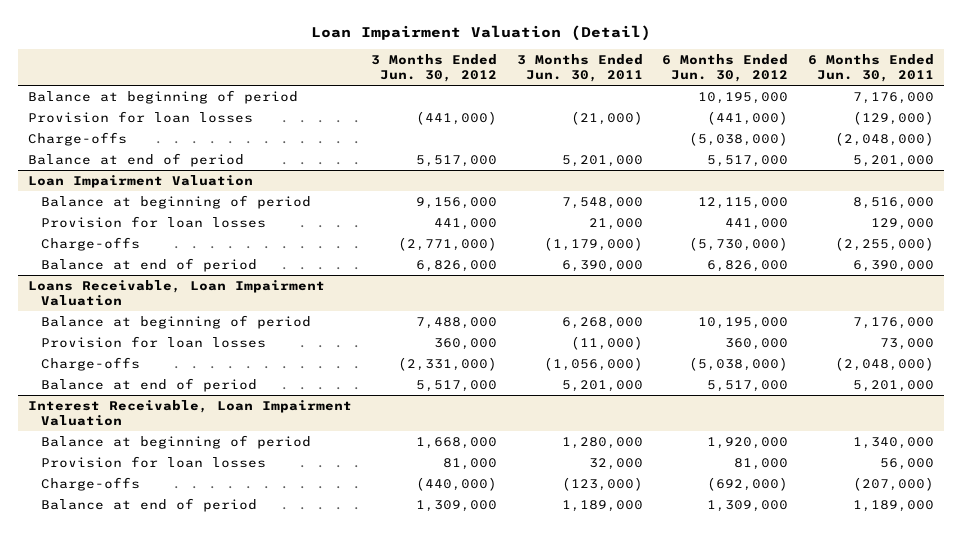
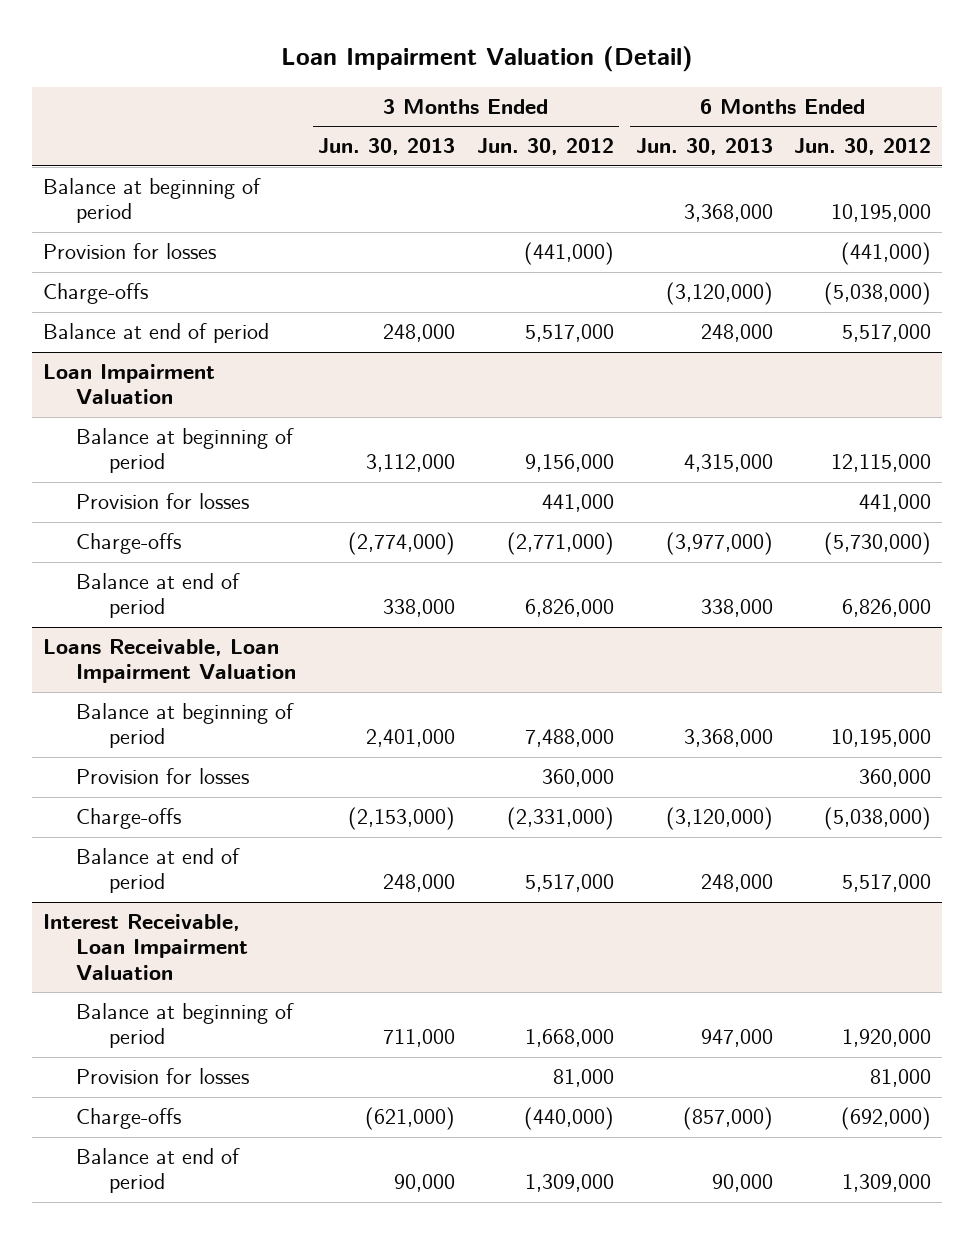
- | 3 Months Ended Jun. 30, 2012 | 3 Months Ended Jun. 30, 2011 | 6 Months Ended Jun. 30, 2012 | 6 Months Ended Jun. 30, 2011
+ | 3 Months Ended Jun. 30, 2013 | 3 Months Ended Jun. 30, 2012 | 6 Months Ended Jun. 30, 2013 | 6 Months Ended Jun. 30, 2012
- Provision for loan losses | (441,000) | (21,000) | (441,000) | (129,000)
+ Provision for losses | | (441,000) | | (441,000)
@ Loan Impairment Valuation
- Provision for loan losses | 441,000 | 21,000 | 441,000 | 129,000
+ Provision for losses | | 441,000 | | 441,000
@ Loans Receivable, Loan Impairment Valuation
- Provision for loan losses | 360,000 | (11,000) | 360,000 | 73,000
+ Provision for losses | | 360,000 | | 360,000
@ Interest Receivable, Loan Impairment Valuation
- Provision for loan losses | 81,000 | 32,000 | 81,000 | 56,000
+ Provision for losses | | 81,000 | | 81,000

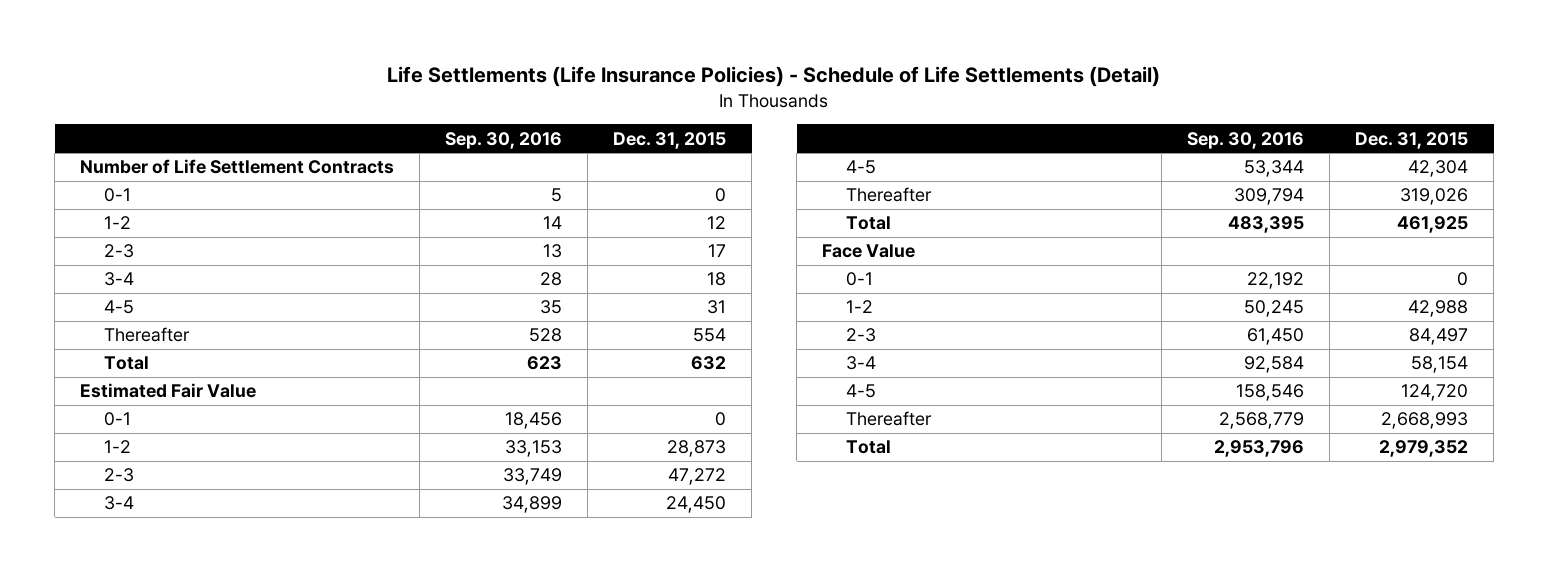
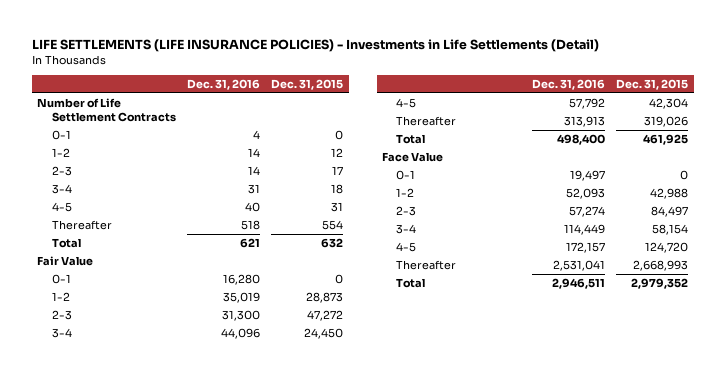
- Life Settlements (Life Insurance Policies) - Schedule of Life Settlements (Detail)
+ LIFE SETTLEMENTS (LIFE INSURANCE POLICIES) - Investments in Life Settlements (Detail)
- | Sep. 30, 2016 | Dec. 31, 2015
+ | Dec. 31, 2016 | Dec. 31, 2015
- Estimated Fair Value
+ Fair Value

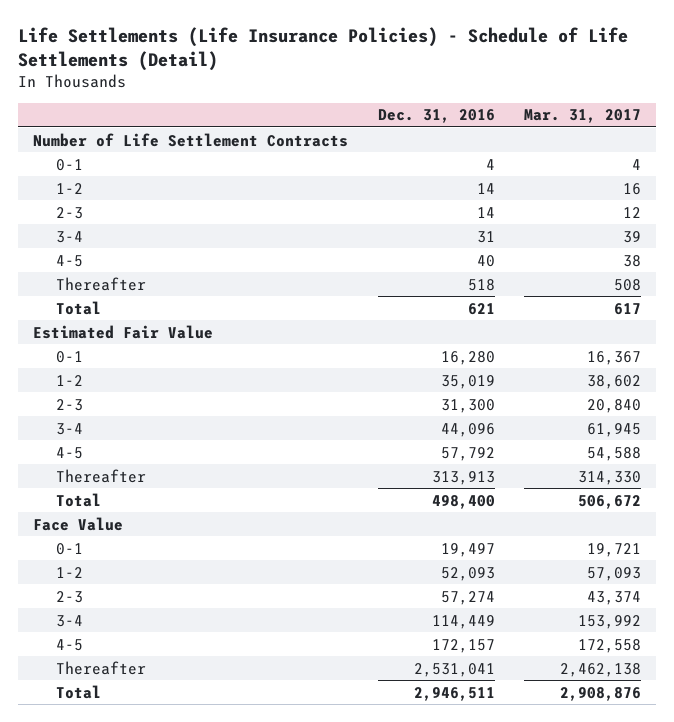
- LIFE SETTLEMENTS (LIFE INSURANCE POLICIES) - Investments in Life Settlements (Detail)
+ Life Settlements (Life Insurance Policies) - Schedule of Life Settlements (Detail)
- | Dec. 31, 2016 | Dec. 31, 2015
+ | Dec. 31, 2016 | Mar. 31, 2017
- Fair Value
+ Estimated Fair Value

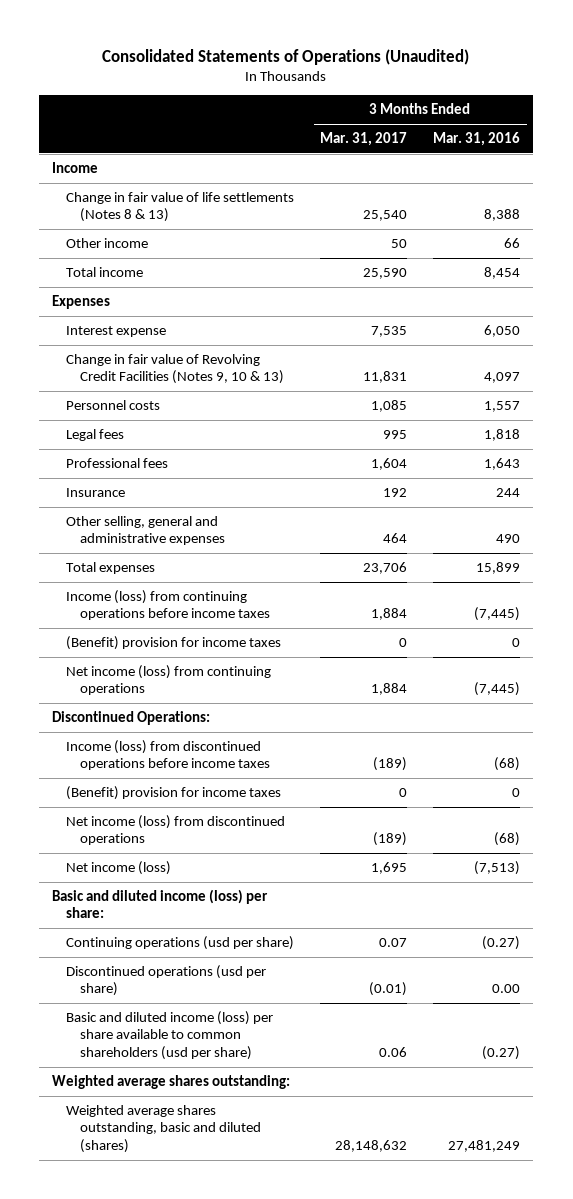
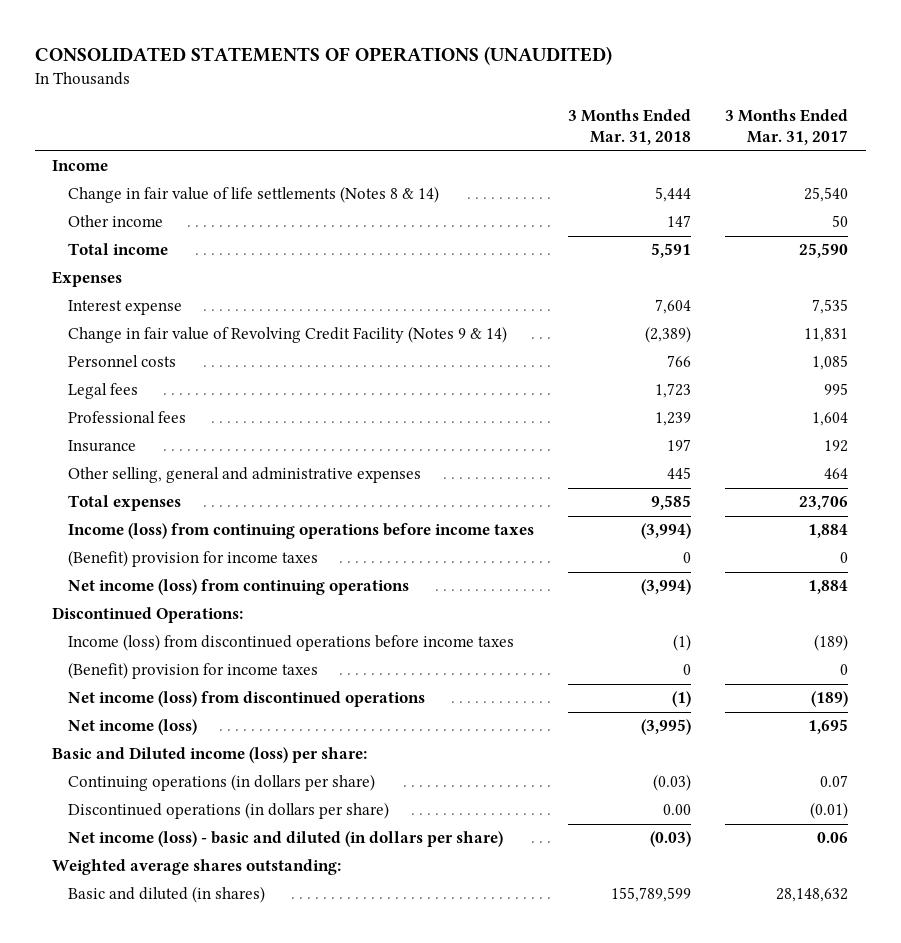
- Consolidated Statements of Operations (Unaudited)
+ CONSOLIDATED STATEMENTS OF OPERATIONS (UNAUDITED)
- | 3 Months Ended Mar. 31, 2017 | 3 Months Ended Mar. 31, 2016
+ | 3 Months Ended Mar. 31, 2018 | 3 Months Ended Mar. 31, 2017
- Change in fair value of life settlements (Notes 8 & 13) | 25,540 | 8,388
+ Change in fair value of life settlements (Notes 8 & 14) | 5,444 | 25,540
- Change in fair value of Revolving Credit Facilities (Notes 9, 10 & 13) | 11,831 | 4,097
+ Change in fair value of Revolving Credit Facility (Notes 9 & 14) | (2,389) | 11,831
- Basic and diluted income (loss) per share:
- Continuing operations (usd per share) | 0.07 | (0.27)
- Discontinued operations (usd per share) | (0.01) | 0.00
- Basic and diluted income (loss) per share available to common shareholders (usd per share) | 0.06 | (0.27)
+ Basic and Diluted income (loss) per share:
+ Continuing operations (in dollars per share) | (0.03) | 0.07
+ Discontinued operations (in dollars per share) | 0.00 | (0.01)
+ Net income (loss) - basic and diluted (in dollars per share) | (0.03) | 0.06
- Weighted average shares outstanding, basic and diluted (shares) | 28,148,632 | 27,481,249
+ Basic and diluted (in shares) | 155,789,599 | 28,148,632

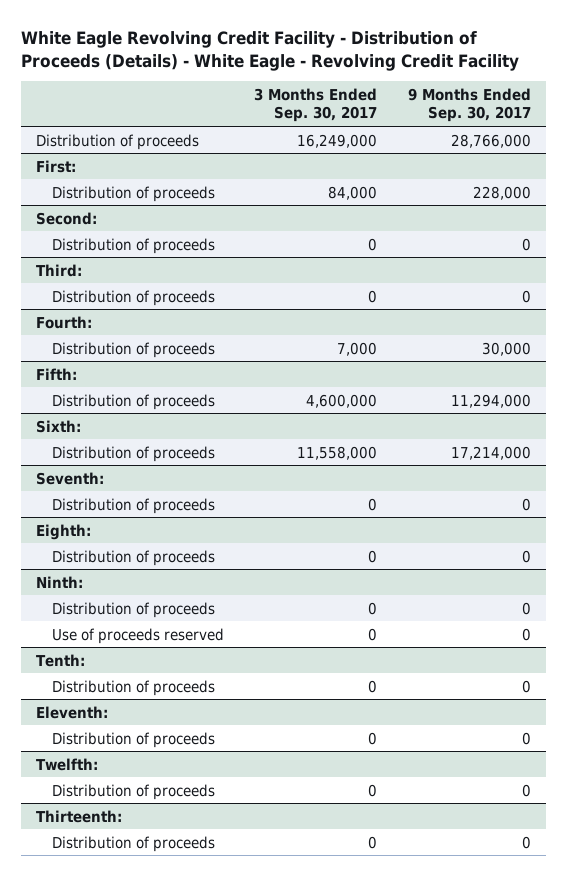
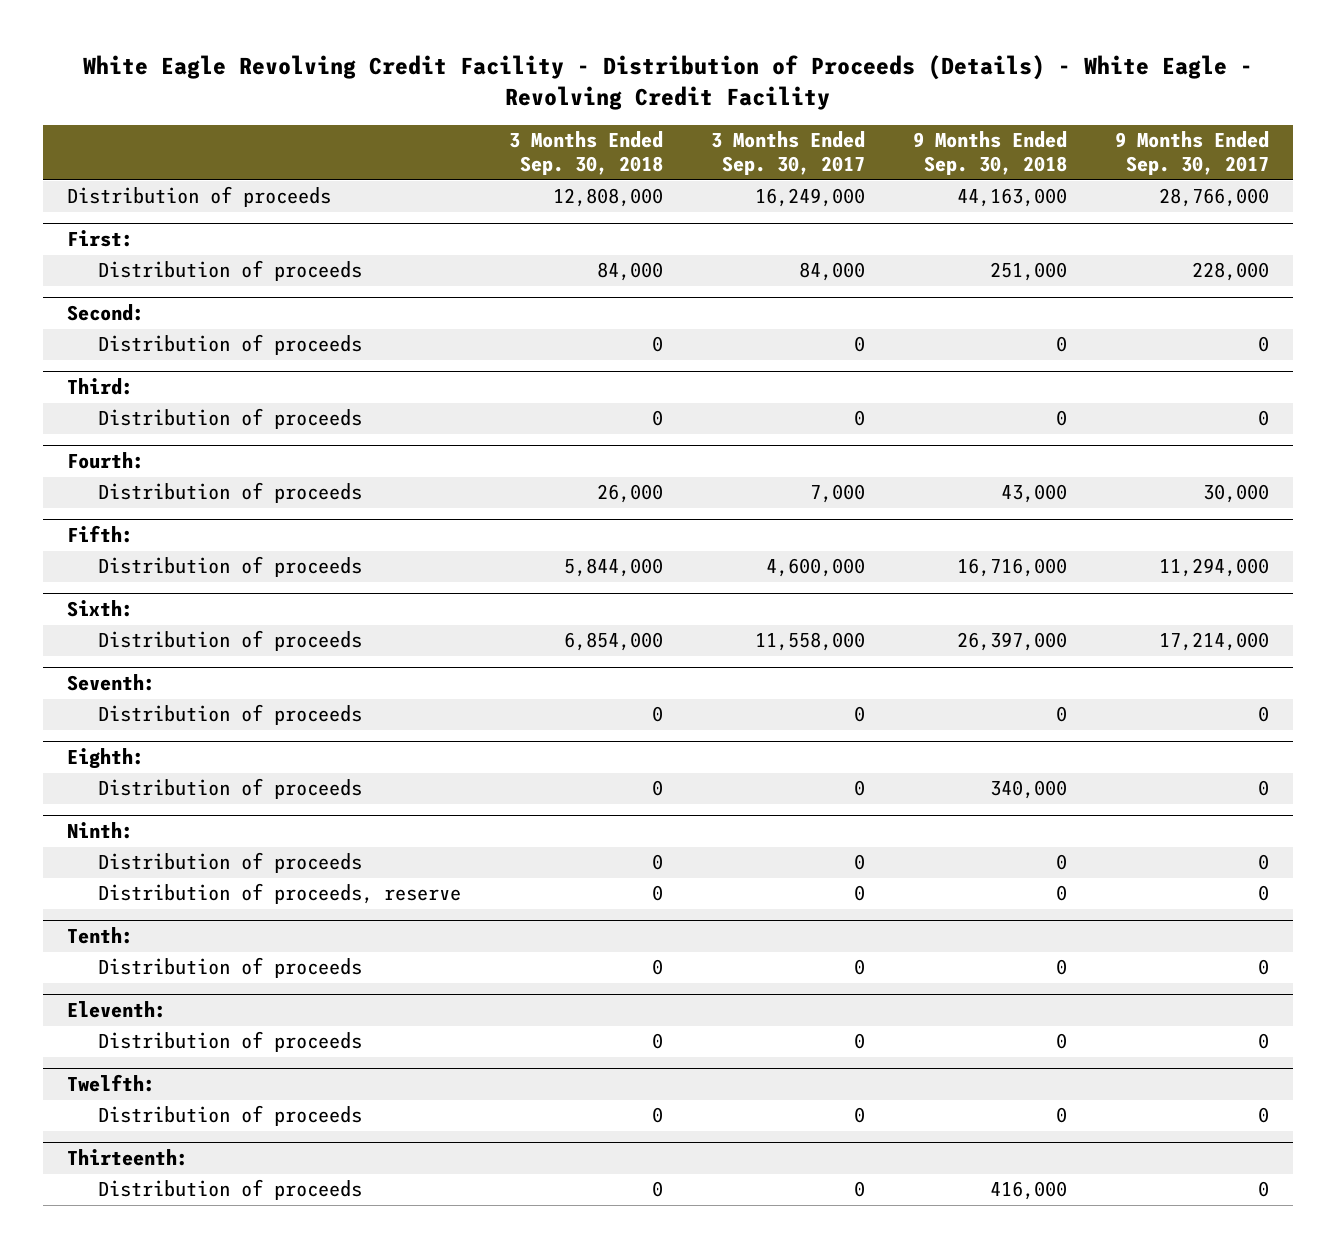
- | 3 Months Ended Sep. 30, 2017 | 9 Months Ended Sep. 30, 2017
+ | 3 Months Ended Sep. 30, 2018 | 3 Months Ended Sep. 30, 2017 | 9 Months Ended Sep. 30, 2018 | 9 Months Ended Sep. 30, 2017
@ Ninth:
- Use of proceeds reserved | 0 | 0
+ Distribution of proceeds, reserve | 0 | 0 | 0 | 0

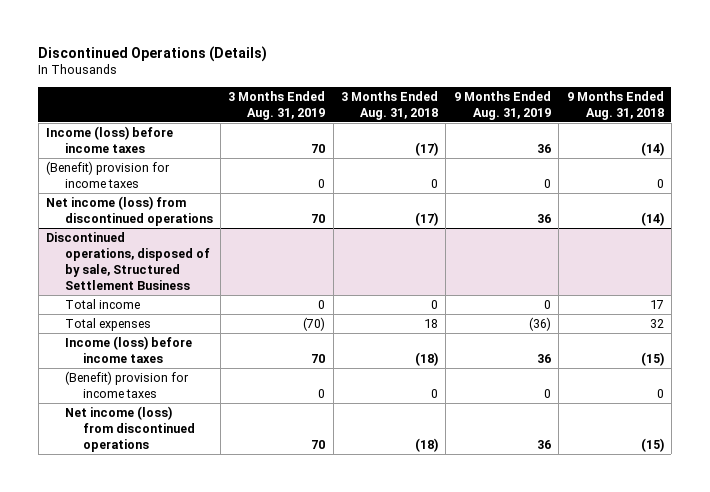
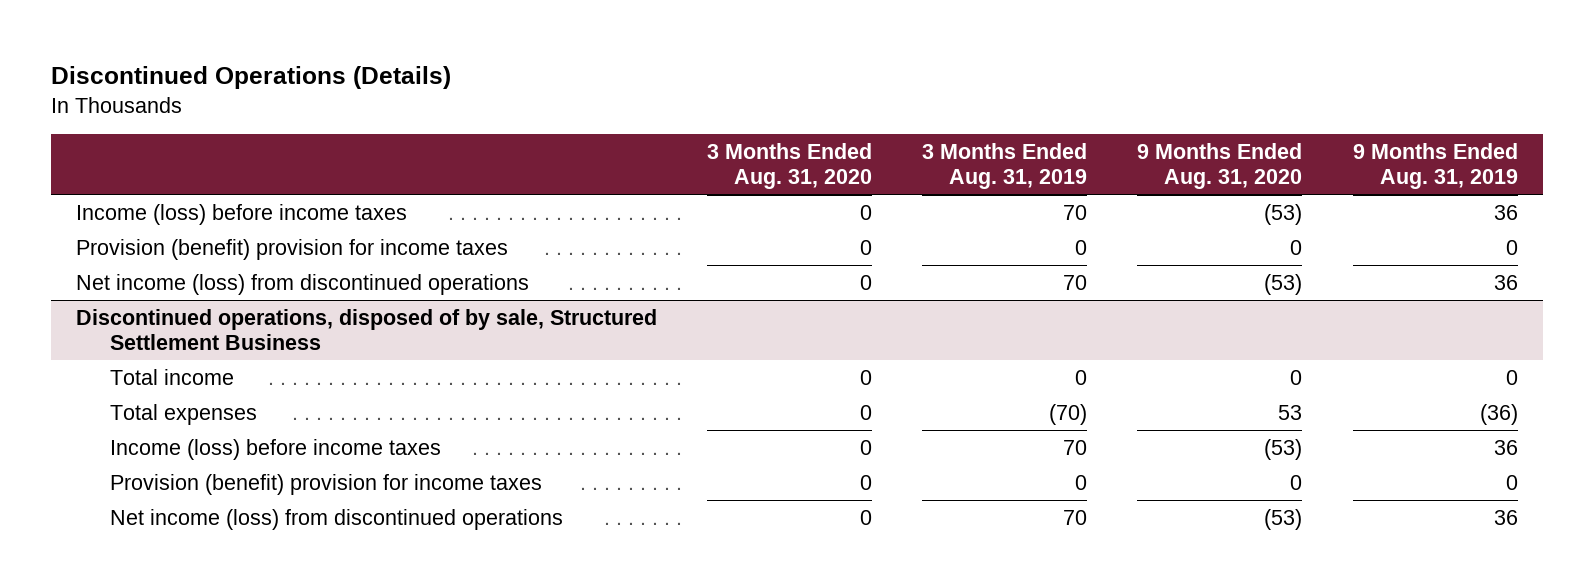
- | 3 Months Ended Aug. 31, 2019 | 3 Months Ended Aug. 31, 2018 | 9 Months Ended Aug. 31, 2019 | 9 Months Ended Aug. 31, 2018
+ | 3 Months Ended Aug. 31, 2020 | 3 Months Ended Aug. 31, 2019 | 9 Months Ended Aug. 31, 2020 | 9 Months Ended Aug. 31, 2019
- (Benefit) provision for income taxes | 0 | 0 | 0 | 0
+ Provision (benefit) provision for income taxes | 0 | 0 | 0 | 0
@ Discontinued operations, disposed of by sale, Structured Settlement Business
- (Benefit) provision for income taxes | 0 | 0 | 0 | 0
+ Provision (benefit) provision for income taxes | 0 | 0 | 0 | 0

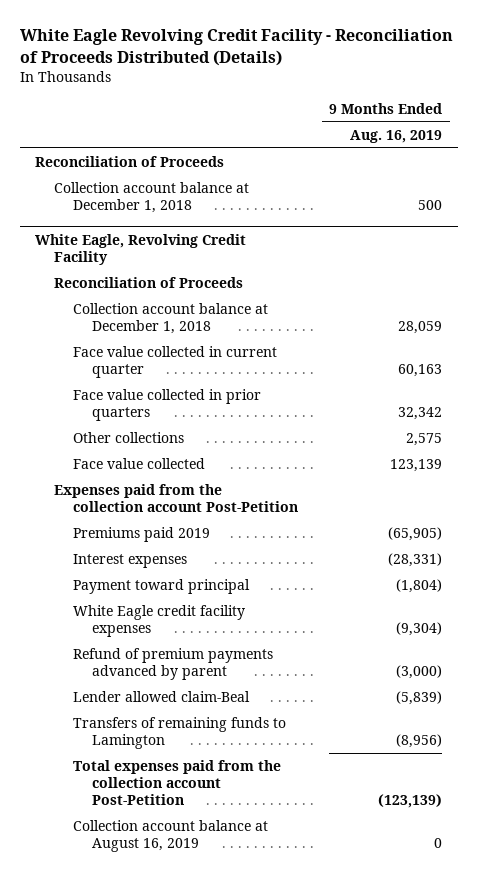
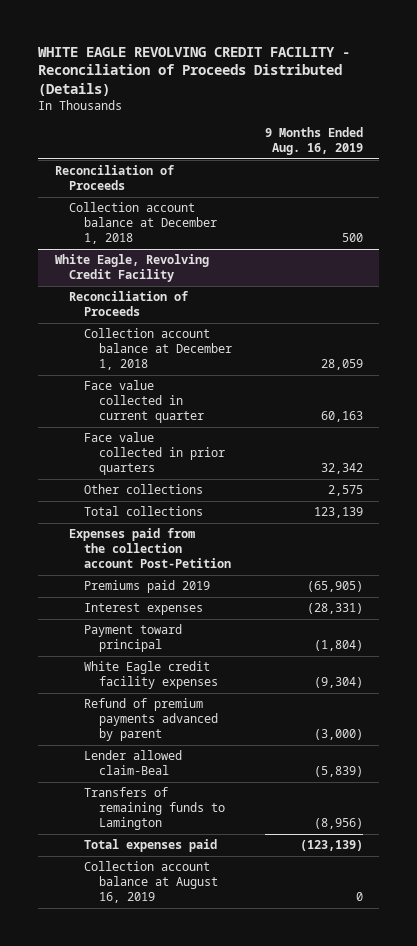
- White Eagle Revolving Credit Facility - Reconciliation of Proceeds Distributed (Details)
+ WHITE EAGLE REVOLVING CREDIT FACILITY - Reconciliation of Proceeds Distributed (Details)
@ White Eagle, Revolving Credit Facility
- Face value collected | 123,139
+ Total collections | 123,139
- Total expenses paid from the collection account Post-Petition | (123,139)
+ Total expenses paid | (123,139)

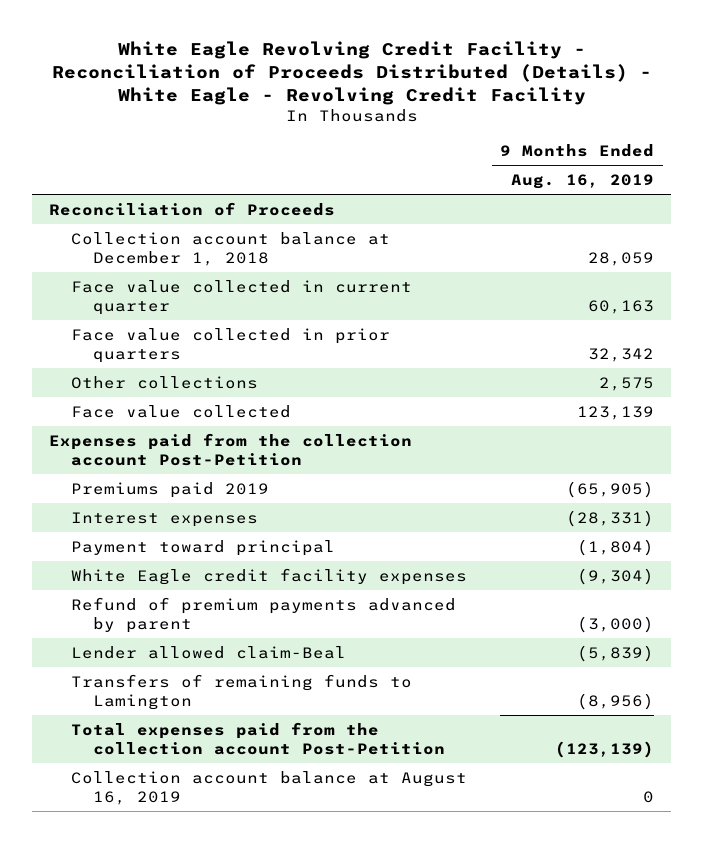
- WHITE EAGLE REVOLVING CREDIT FACILITY - Reconciliation of Proceeds Distributed (Details)
+ White Eagle Revolving Credit Facility - Reconciliation of Proceeds Distributed (Details) - White Eagle - Revolving Credit Facility
- Collection account balance at December 1, 2018 | 500
- White Eagle, Revolving Credit Facility
- Reconciliation of Proceeds
- Total collections | 123,139
+ Face value collected | 123,139
- Total expenses paid | (123,139)
+ Total expenses paid from the collection account Post-Petition | (123,139)

